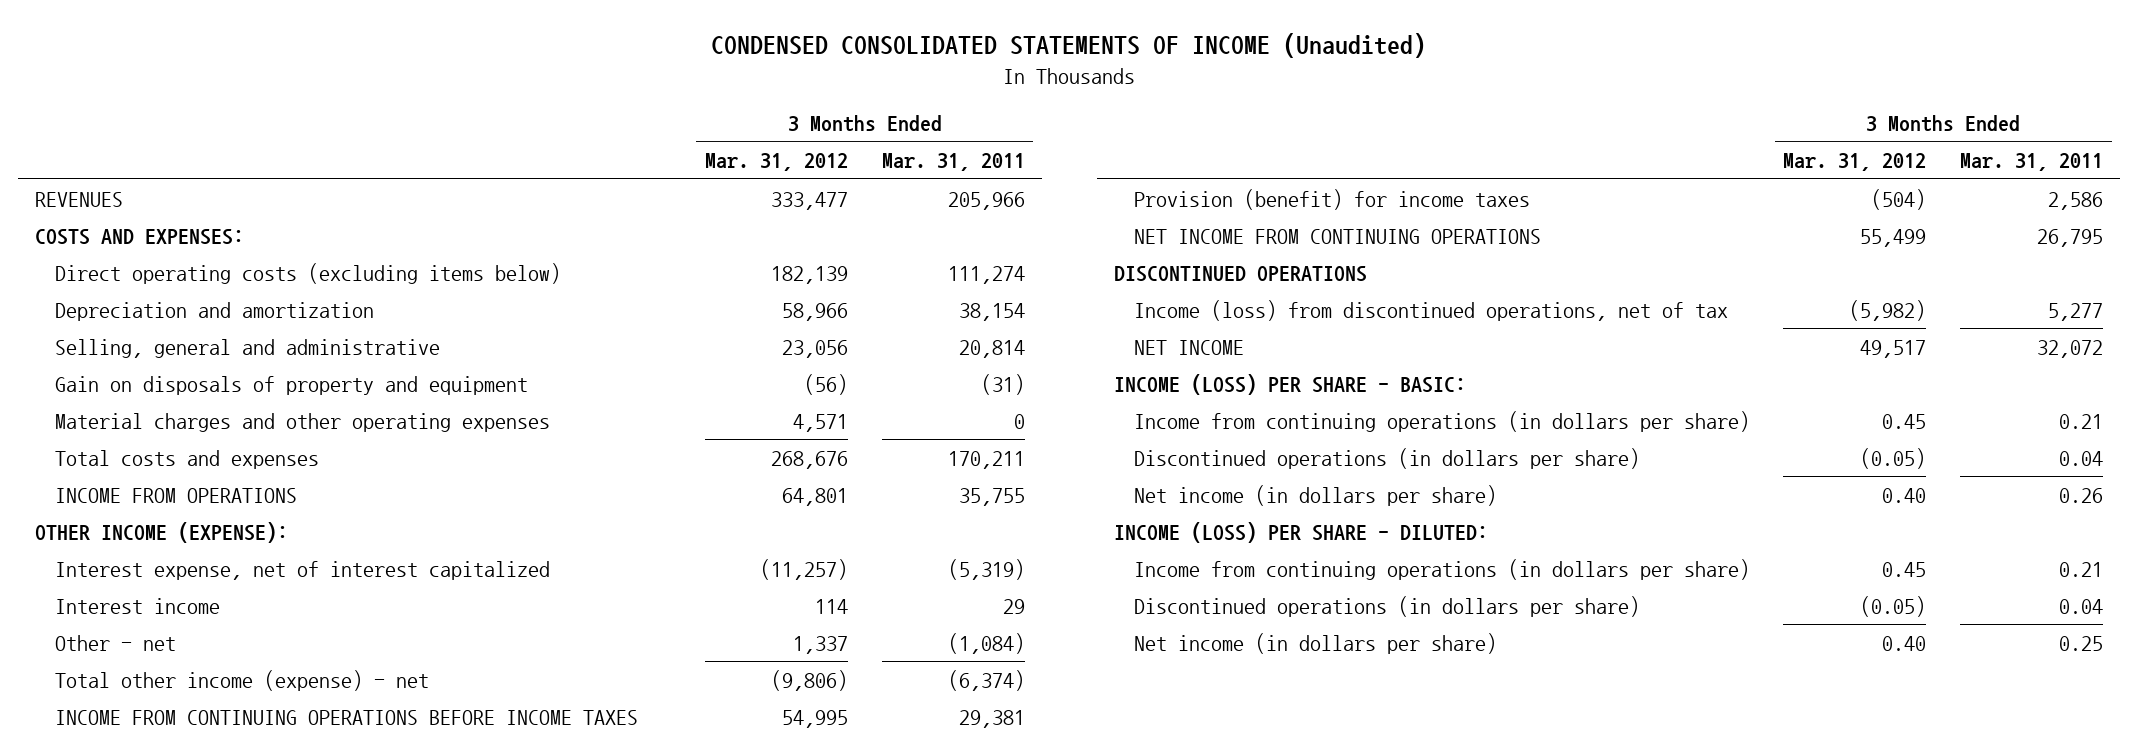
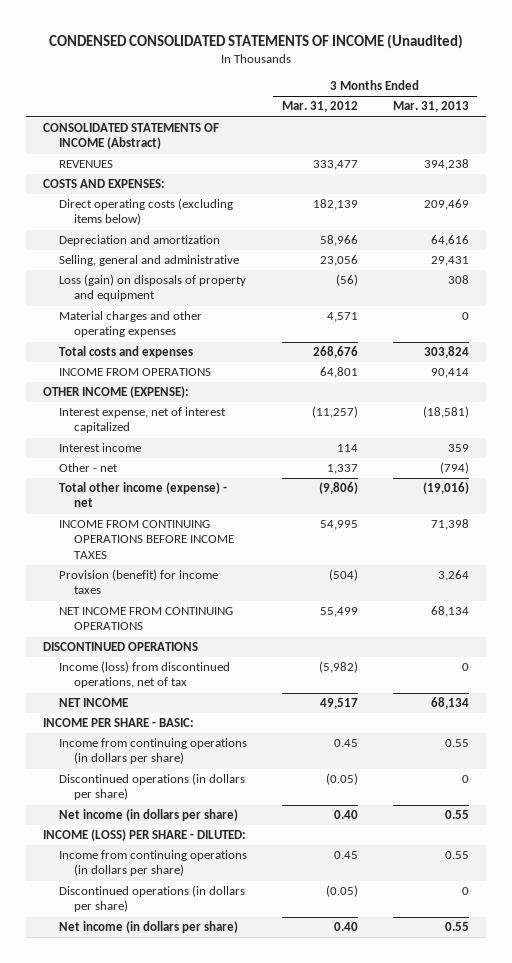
- | 3 Months Ended Mar. 31, 2012 | 3 Months Ended Mar. 31, 2011
+ | 3 Months Ended Mar. 31, 2012 | 3 Months Ended Mar. 31, 2013
+ CONSOLIDATED STATEMENTS OF INCOME (Abstract)
- Gain on disposals of property and equipment | (56) | (31)
+ Loss (gain) on disposals of property and equipment | (56) | 308
- INCOME (LOSS) PER SHARE - BASIC:
+ INCOME PER SHARE - BASIC:

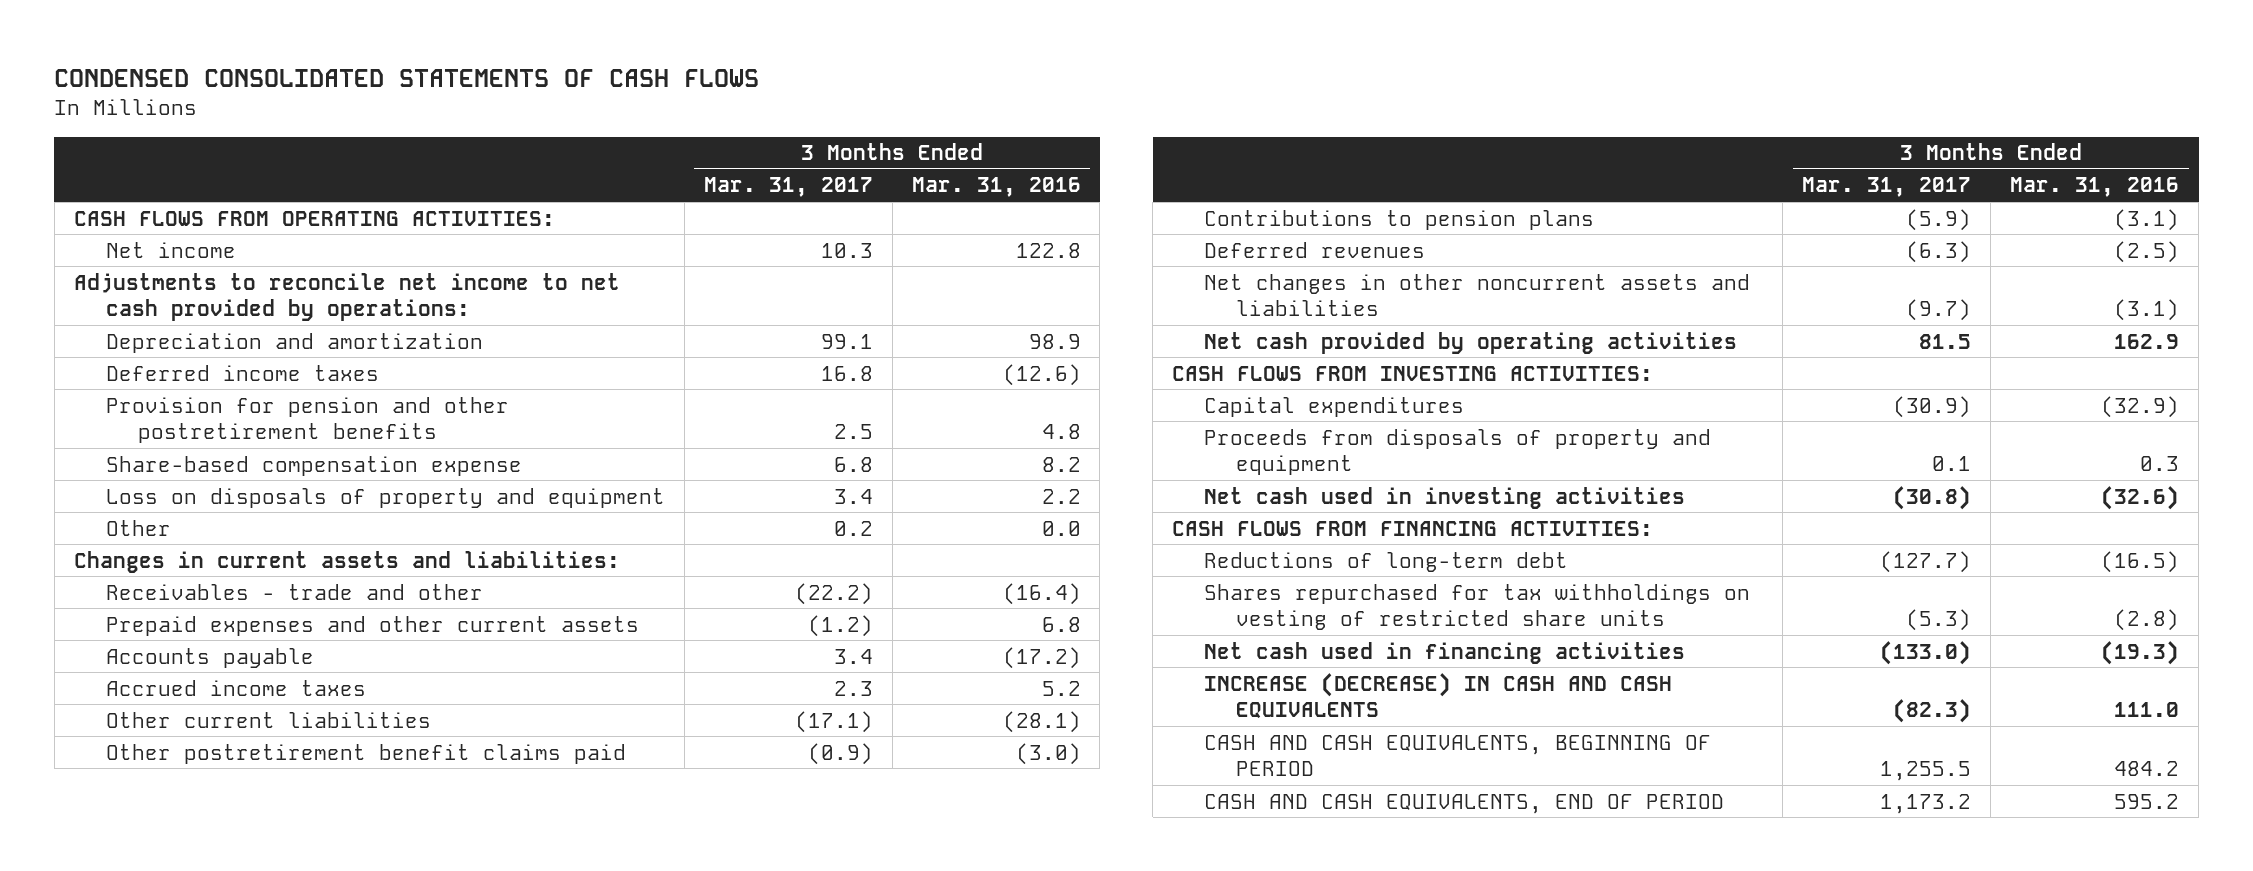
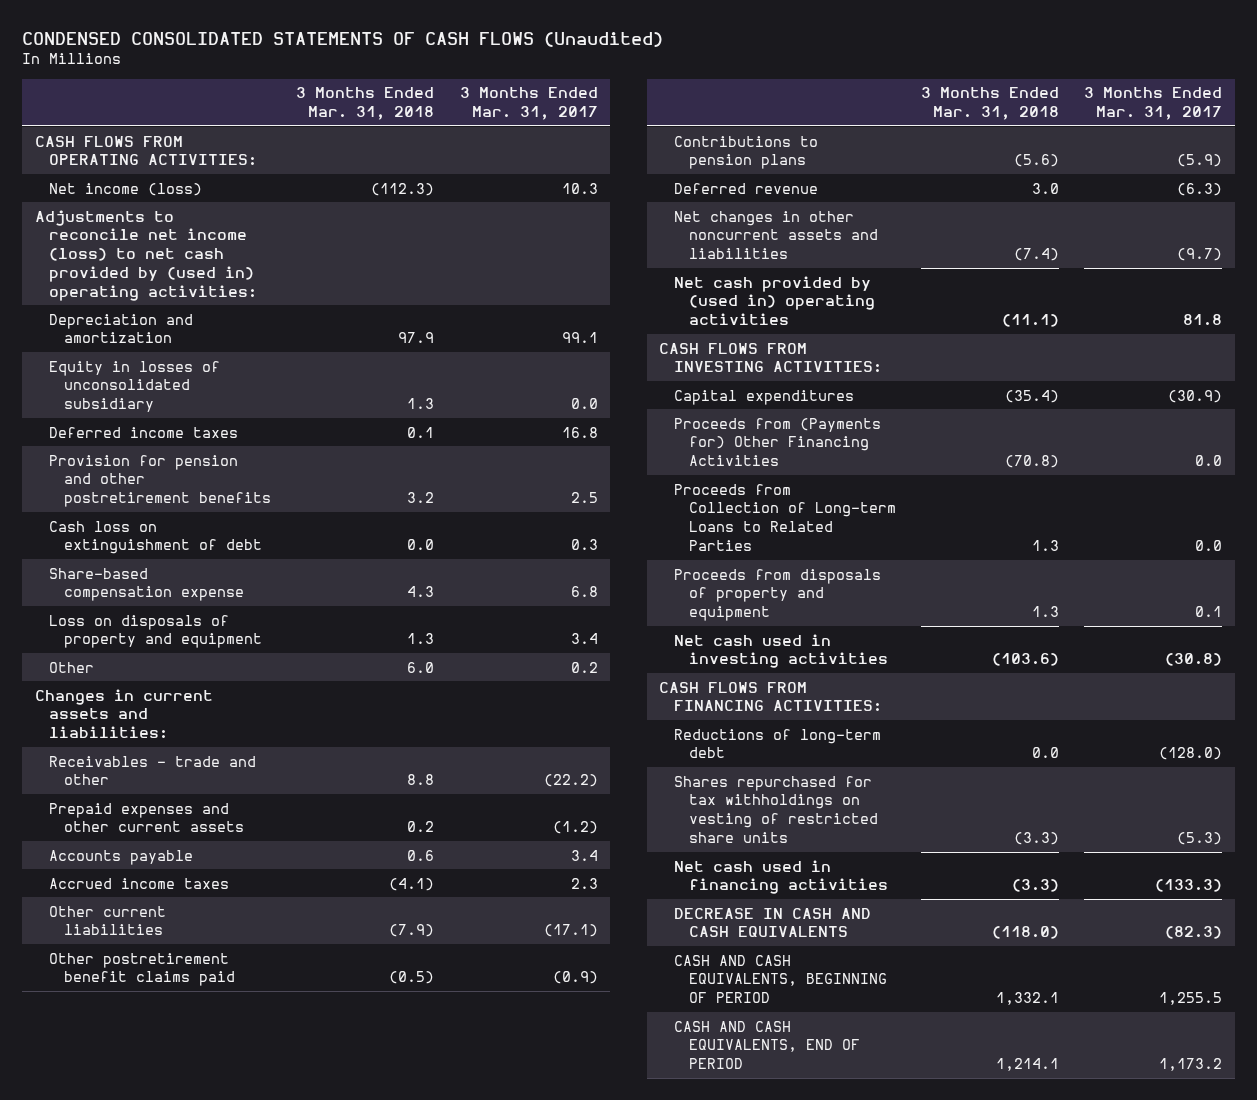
- CONDENSED CONSOLIDATED STATEMENTS OF CASH FLOWS
+ CONDENSED CONSOLIDATED STATEMENTS OF CASH FLOWS (Unaudited)
- | 3 Months Ended Mar. 31, 2017 | 3 Months Ended Mar. 31, 2016
+ | 3 Months Ended Mar. 31, 2018 | 3 Months Ended Mar. 31, 2017
- Net income | 10.3 | 122.8
- Adjustments to reconcile net income to net cash provided by operations:
+ Net income (loss) | (112.3) | 10.3
+ Adjustments to reconcile net income (loss) to net cash provided by (used in) operating activities:
+ Equity in losses of unconsolidated subsidiary | 1.3 | 0.0
+ Cash loss on extinguishment of debt | 0.0 | 0.3
- Deferred revenues | (6.3) | (2.5)
+ Deferred revenue | 3.0 | (6.3)
- Net cash provided by operating activities | 81.5 | 162.9
+ Net cash provided by (used in) operating activities | (11.1) | 81.8
+ Proceeds from (Payments for) Other Financing Activities | (70.8) | 0.0
+ Proceeds from Collection of Long-term Loans to Related Parties | 1.3 | 0.0
- Reductions of long-term debt | (127.7) | (16.5)
+ Reductions of long-term debt | 0.0 | (128.0)
- Net cash used in financing activities | (133.0) | (19.3)
- INCREASE (DECREASE) IN CASH AND CASH EQUIVALENTS | (82.3) | 111.0
+ Net cash used in financing activities | (3.3) | (133.3)
+ DECREASE IN CASH AND CASH EQUIVALENTS | (118.0) | (82.3)

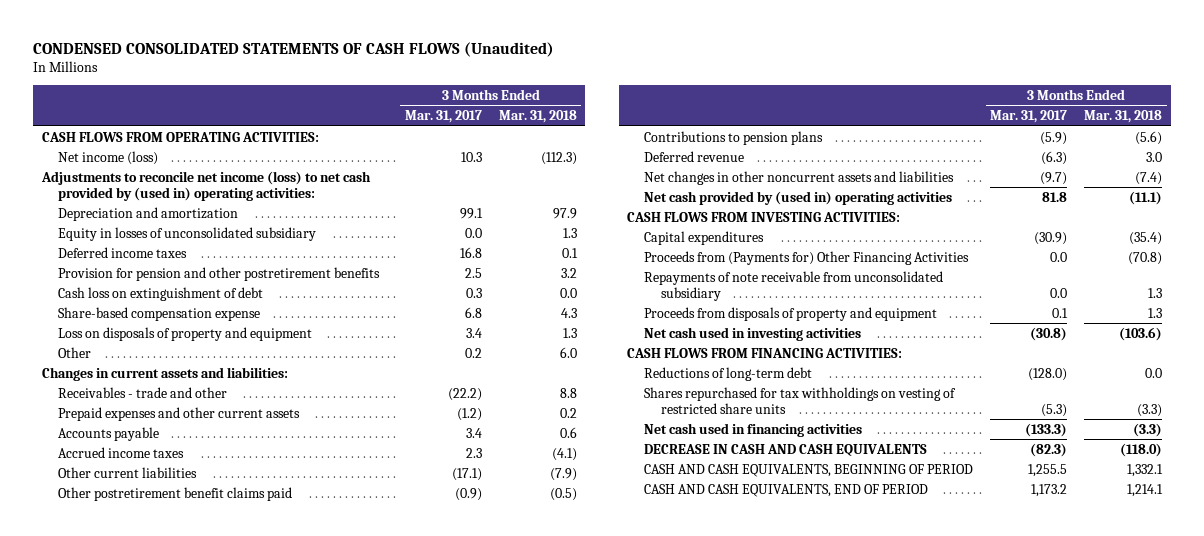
- | 3 Months Ended Mar. 31, 2018 | 3 Months Ended Mar. 31, 2017
+ | 3 Months Ended Mar. 31, 2017 | 3 Months Ended Mar. 31, 2018
- Proceeds from Collection of Long-term Loans to Related Parties | 1.3 | 0.0
+ Repayments of note receivable from unconsolidated subsidiary | 0.0 | 1.3

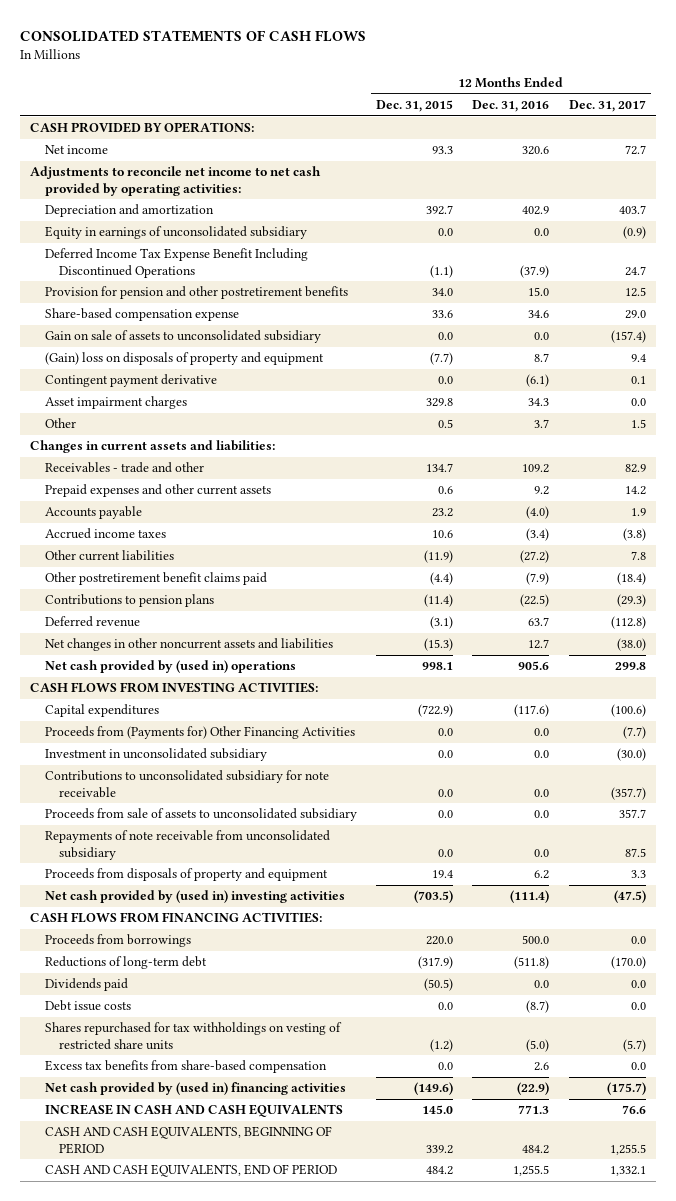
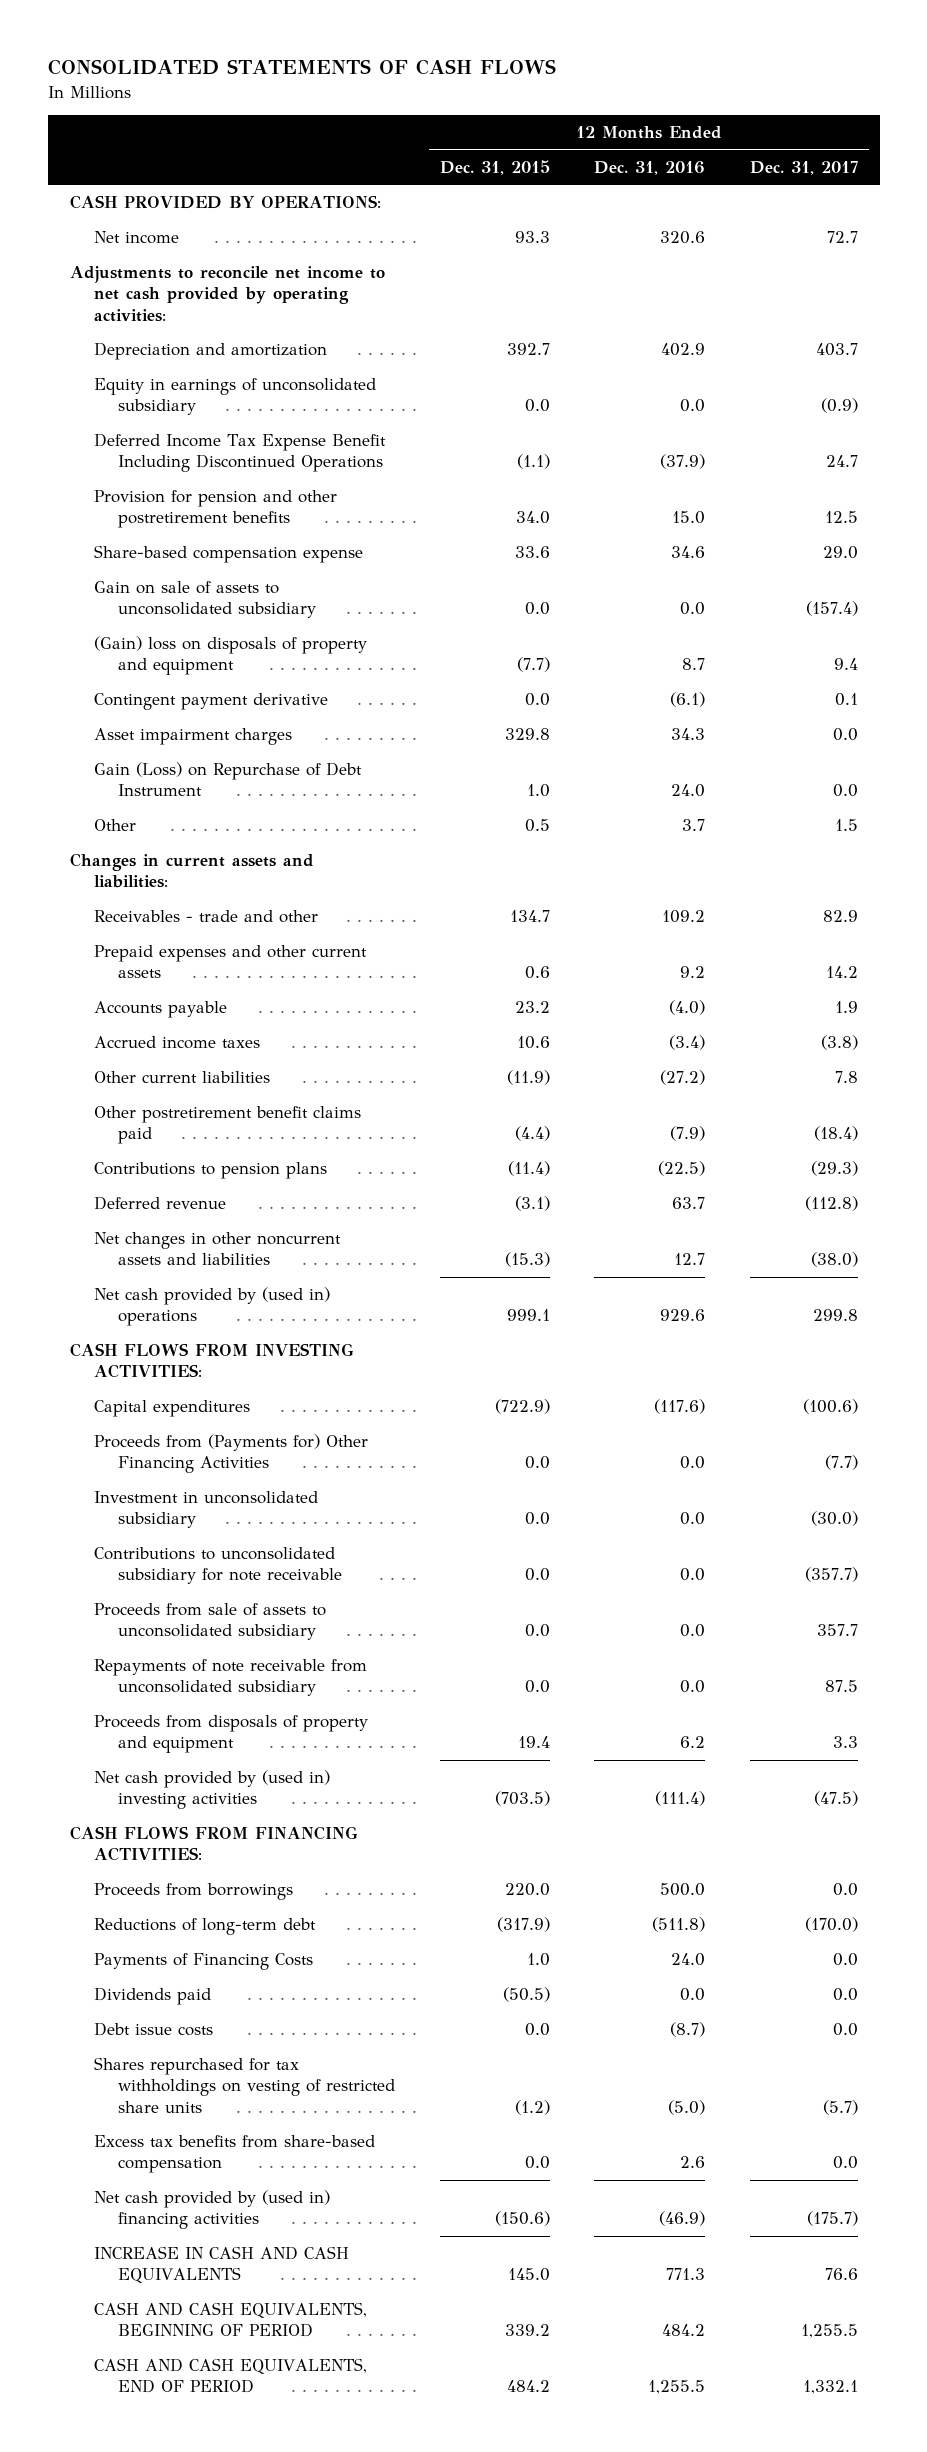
+ Gain (Loss) on Repurchase of Debt Instrument | 1.0 | 24.0 | 0.0
- Net cash provided by (used in) operations | 998.1 | 905.6 | 299.8
+ Net cash provided by (used in) operations | 999.1 | 929.6 | 299.8
+ Payments of Financing Costs | 1.0 | 24.0 | 0.0
- Net cash provided by (used in) financing activities | (149.6) | (22.9) | (175.7)
+ Net cash provided by (used in) financing activities | (150.6) | (46.9) | (175.7)

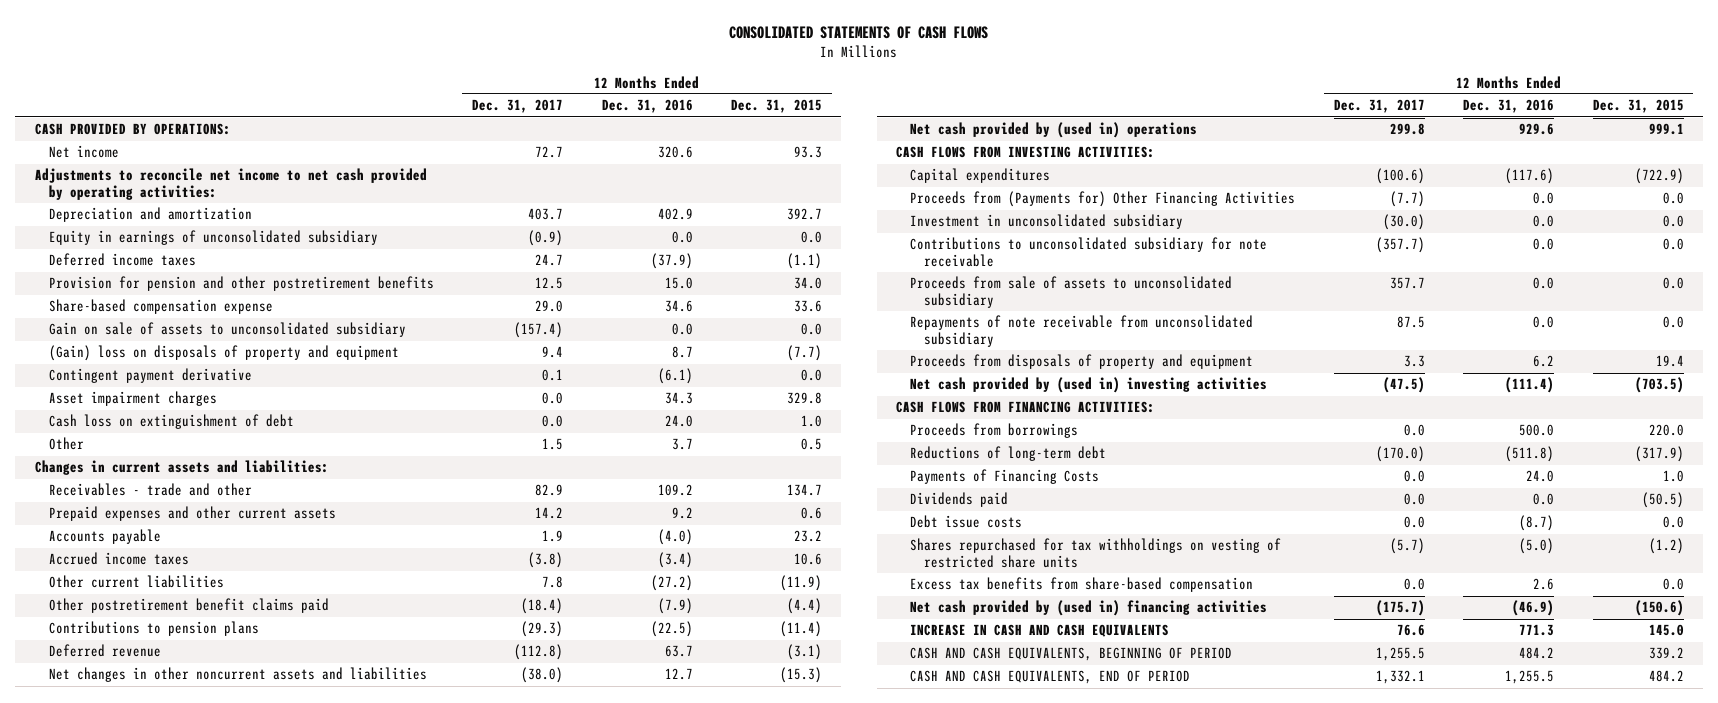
- | 12 Months Ended Dec. 31, 2015 | 12 Months Ended Dec. 31, 2016 | 12 Months Ended Dec. 31, 2017
+ | 12 Months Ended Dec. 31, 2017 | 12 Months Ended Dec. 31, 2016 | 12 Months Ended Dec. 31, 2015
- Deferred Income Tax Expense Benefit Including Discontinued Operations | (1.1) | (37.9) | 24.7
+ Deferred income taxes | 24.7 | (37.9) | (1.1)
- Gain (Loss) on Repurchase of Debt Instrument | 1.0 | 24.0 | 0.0
+ Cash loss on extinguishment of debt | 0.0 | 24.0 | 1.0

